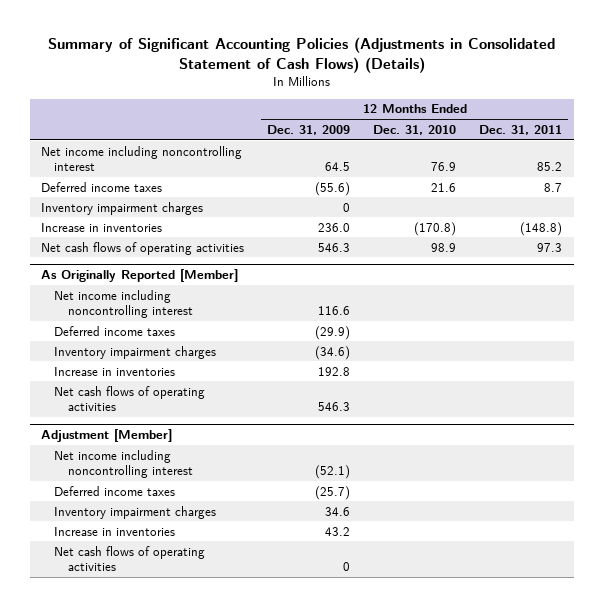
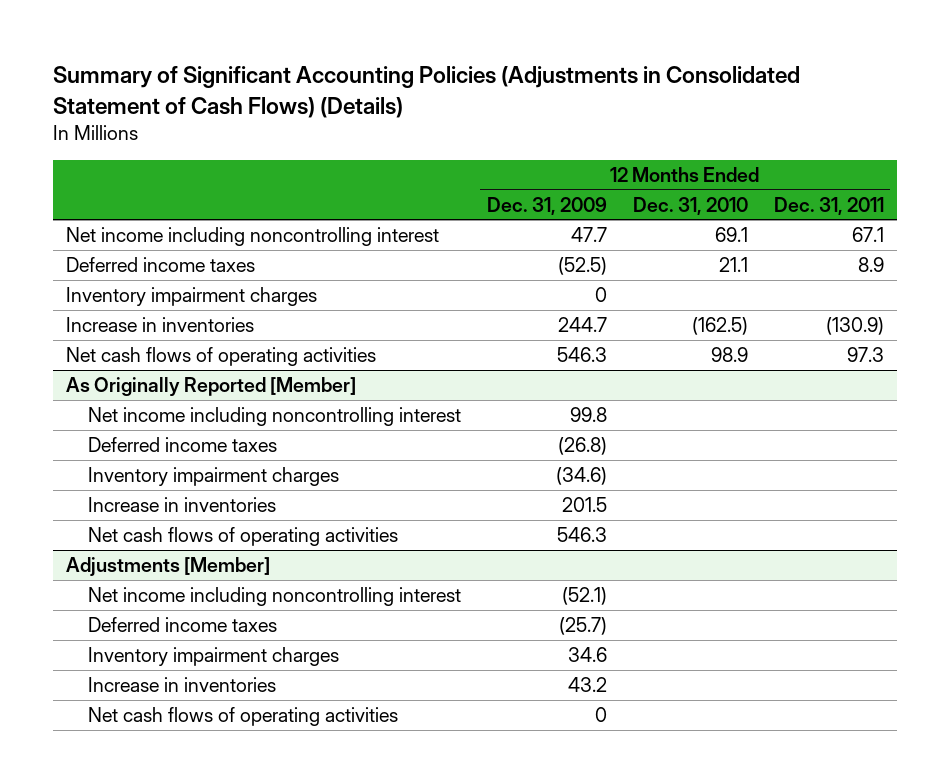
- Net income including noncontrolling interest | 64.5 | 76.9 | 85.2
- Deferred income taxes | (55.6) | 21.6 | 8.7
+ Net income including noncontrolling interest | 47.7 | 69.1 | 67.1
+ Deferred income taxes | (52.5) | 21.1 | 8.9
- Increase in inventories | 236.0 | (170.8) | (148.8)
+ Increase in inventories | 244.7 | (162.5) | (130.9)
@ As Originally Reported [Member]
- Net income including noncontrolling interest | 116.6 | |
- Deferred income taxes | (29.9) | |
+ Net income including noncontrolling interest | 99.8 | |
+ Deferred income taxes | (26.8) | |
- Increase in inventories | 192.8 | |
+ Increase in inventories | 201.5 | |
- Adjustment [Member]
+ Adjustments [Member]

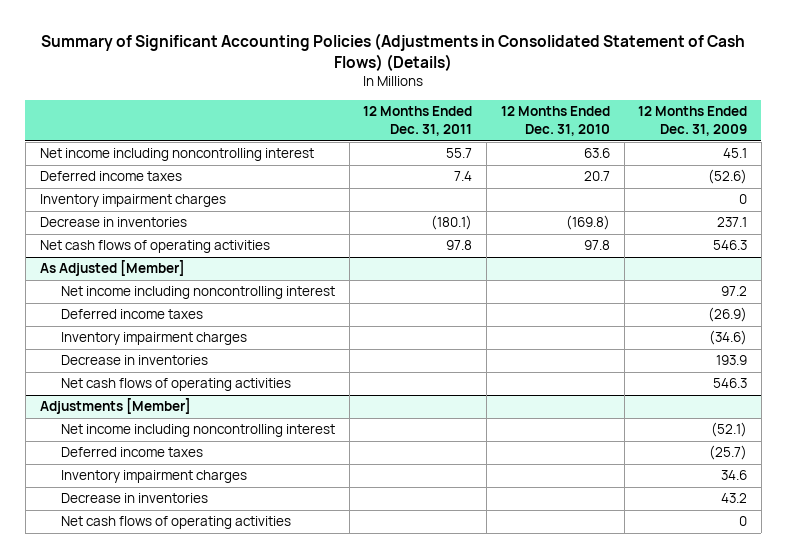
- | 12 Months Ended Dec. 31, 2009 | 12 Months Ended Dec. 31, 2010 | 12 Months Ended Dec. 31, 2011
+ | 12 Months Ended Dec. 31, 2011 | 12 Months Ended Dec. 31, 2010 | 12 Months Ended Dec. 31, 2009
- Net income including noncontrolling interest | 47.7 | 69.1 | 67.1
- Deferred income taxes | (52.5) | 21.1 | 8.9
+ Net income including noncontrolling interest | 55.7 | 63.6 | 45.1
+ Deferred income taxes | 7.4 | 20.7 | (52.6)
- Increase in inventories | 244.7 | (162.5) | (130.9)
- Net cash flows of operating activities | 546.3 | 98.9 | 97.3
- As Originally Reported [Member]
- Net income including noncontrolling interest | 99.8 | |
- Deferred income taxes | (26.8) | |
+ Decrease in inventories | (180.1) | (169.8) | 237.1
+ Net cash flows of operating activities | 97.8 | 97.8 | 546.3
+ As Adjusted [Member]
+ Net income including noncontrolling interest | | | 97.2
+ Deferred income taxes | | | (26.9)
- Increase in inventories | 201.5 | |
+ Decrease in inventories | | | 193.9
@ Adjustments [Member]
- Increase in inventories | 43.2 | |
+ Decrease in inventories | | | 43.2

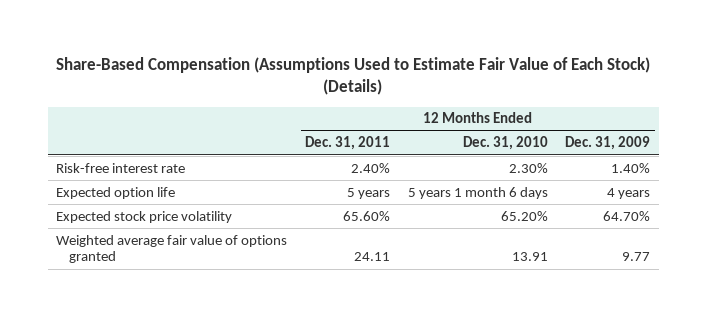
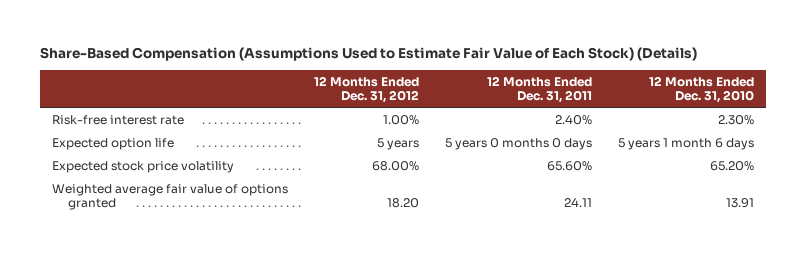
- | 12 Months Ended Dec. 31, 2011 | 12 Months Ended Dec. 31, 2010 | 12 Months Ended Dec. 31, 2009
+ | 12 Months Ended Dec. 31, 2012 | 12 Months Ended Dec. 31, 2011 | 12 Months Ended Dec. 31, 2010
- Expected option life | 5 years | 5 years 1 month 6 days | 4 years
+ Expected option life | 5 years | 5 years 0 months 0 days | 5 years 1 month 6 days

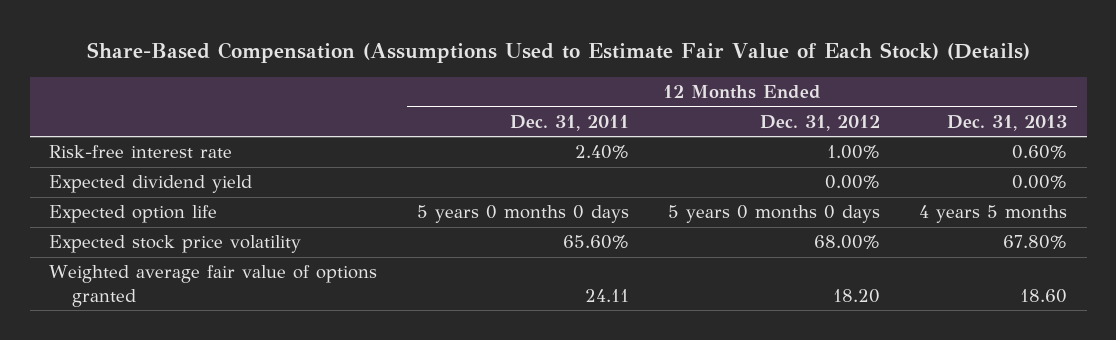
- | 12 Months Ended Dec. 31, 2012 | 12 Months Ended Dec. 31, 2011 | 12 Months Ended Dec. 31, 2010
+ | 12 Months Ended Dec. 31, 2011 | 12 Months Ended Dec. 31, 2012 | 12 Months Ended Dec. 31, 2013
- Expected option life | 5 years | 5 years 0 months 0 days | 5 years 1 month 6 days
+ Expected dividend yield | | 0.00% | 0.00%
+ Expected option life | 5 years 0 months 0 days | 5 years 0 months 0 days | 4 years 5 months

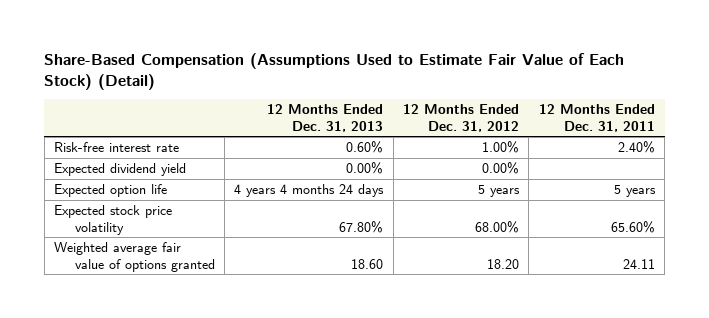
- Share-Based Compensation (Assumptions Used to Estimate Fair Value of Each Stock) (Details)
+ Share-Based Compensation (Assumptions Used to Estimate Fair Value of Each Stock) (Detail)
- | 12 Months Ended Dec. 31, 2011 | 12 Months Ended Dec. 31, 2012 | 12 Months Ended Dec. 31, 2013
+ | 12 Months Ended Dec. 31, 2013 | 12 Months Ended Dec. 31, 2012 | 12 Months Ended Dec. 31, 2011
- Expected option life | 5 years 0 months 0 days | 5 years 0 months 0 days | 4 years 5 months
+ Expected option life | 4 years 4 months 24 days | 5 years | 5 years

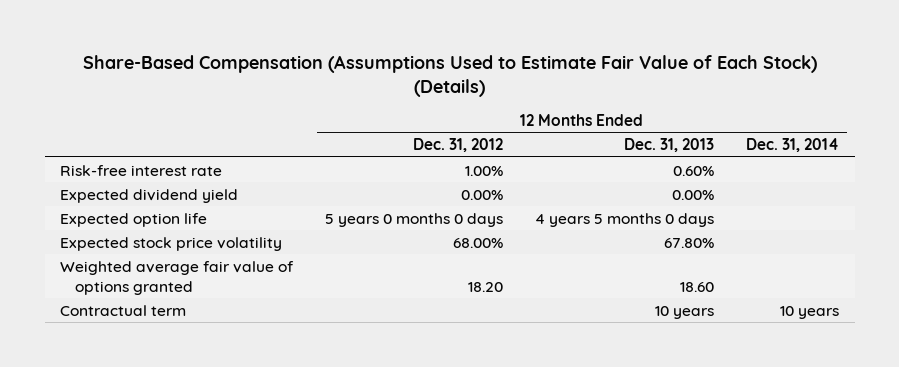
- Share-Based Compensation (Assumptions Used to Estimate Fair Value of Each Stock) (Detail)
+ Share-Based Compensation (Assumptions Used to Estimate Fair Value of Each Stock) (Details)
- | 12 Months Ended Dec. 31, 2013 | 12 Months Ended Dec. 31, 2012 | 12 Months Ended Dec. 31, 2011
+ | 12 Months Ended Dec. 31, 2012 | 12 Months Ended Dec. 31, 2013 | 12 Months Ended Dec. 31, 2014
- Expected option life | 4 years 4 months 24 days | 5 years | 5 years
+ Expected option life | 5 years 0 months 0 days | 4 years 5 months 0 days |
+ Contractual term | | 10 years | 10 years

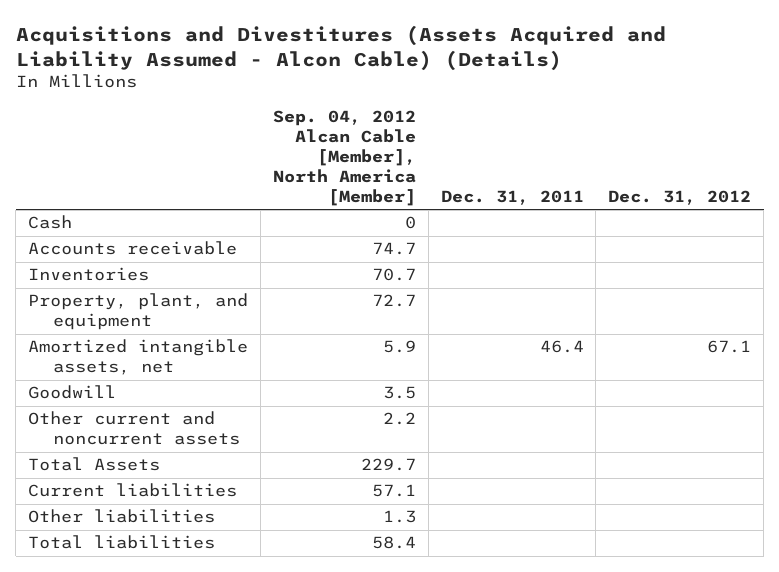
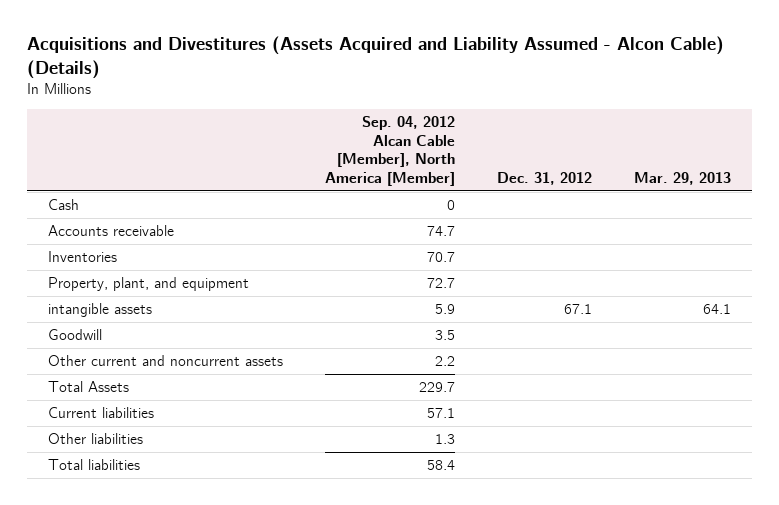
- | Sep. 04, 2012 Alcan Cable [Member], North America [Member] | Dec. 31, 2011 | Dec. 31, 2012
+ | Sep. 04, 2012 Alcan Cable [Member], North America [Member] | Dec. 31, 2012 | Mar. 29, 2013
- Amortized intangible assets, net | 5.9 | 46.4 | 67.1
+ intangible assets | 5.9 | 67.1 | 64.1

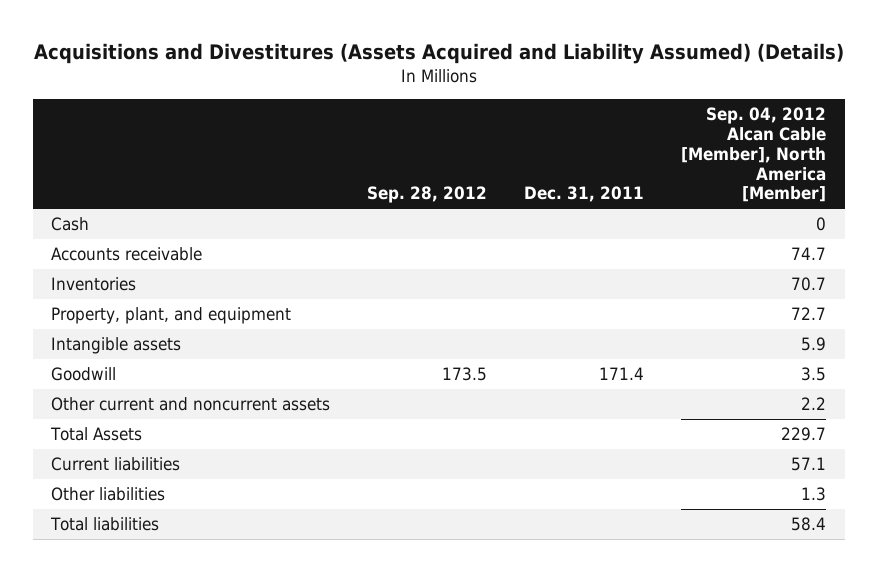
- Acquisitions and Divestitures (Assets Acquired and Liability Assumed - Alcon Cable) (Details)
+ Acquisitions and Divestitures (Assets Acquired and Liability Assumed) (Details)
- | Sep. 04, 2012 Alcan Cable [Member], North America [Member] | Dec. 31, 2012 | Mar. 29, 2013
+ | Sep. 28, 2012 | Dec. 31, 2011 | Sep. 04, 2012 Alcan Cable [Member], North America [Member]
- intangible assets | 5.9 | 67.1 | 64.1
+ Intangible assets | | | 5.9

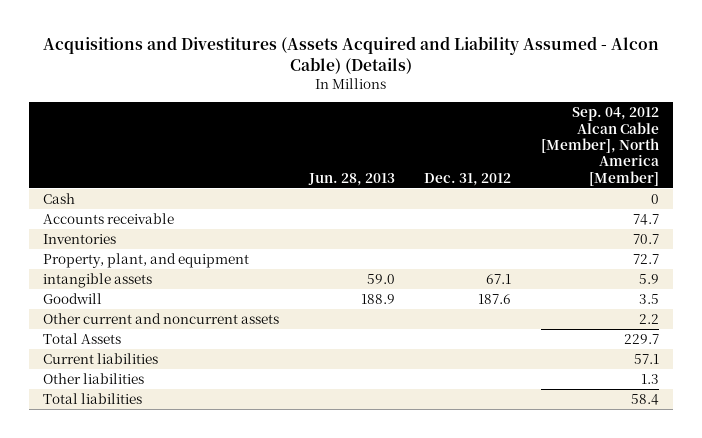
- Acquisitions and Divestitures (Assets Acquired and Liability Assumed) (Details)
+ Acquisitions and Divestitures (Assets Acquired and Liability Assumed - Alcon Cable) (Details)
- | Sep. 28, 2012 | Dec. 31, 2011 | Sep. 04, 2012 Alcan Cable [Member], North America [Member]
+ | Jun. 28, 2013 | Dec. 31, 2012 | Sep. 04, 2012 Alcan Cable [Member], North America [Member]
- Intangible assets | | | 5.9
+ intangible assets | 59.0 | 67.1 | 5.9

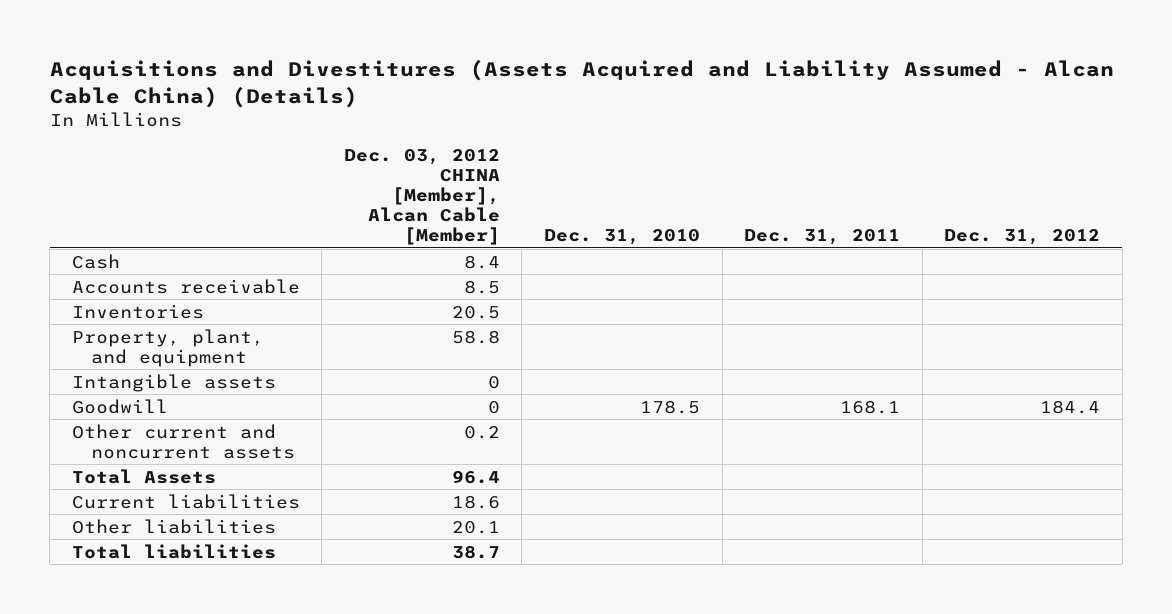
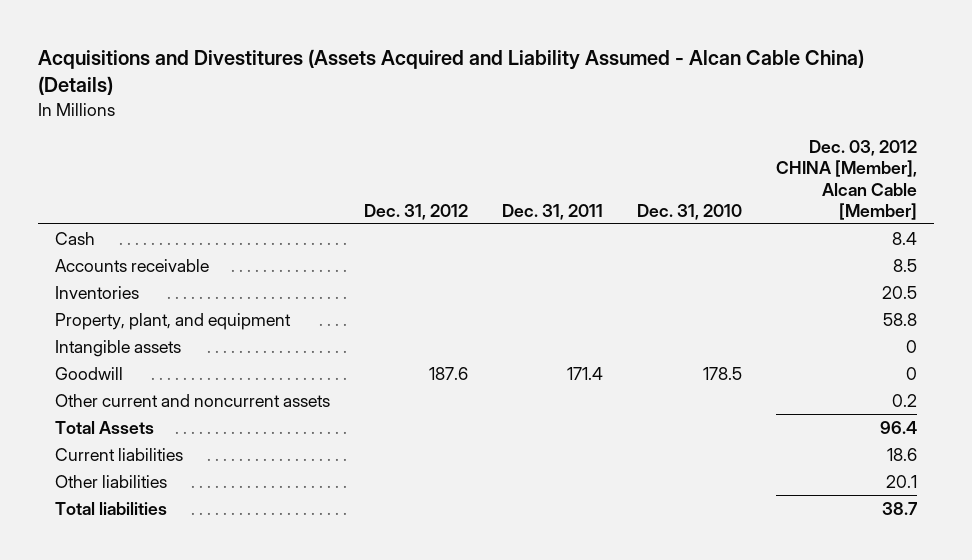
- | Dec. 03, 2012 CHINA [Member], Alcan Cable [Member] | Dec. 31, 2010 | Dec. 31, 2011 | Dec. 31, 2012
+ | Dec. 31, 2012 | Dec. 31, 2011 | Dec. 31, 2010 | Dec. 03, 2012 CHINA [Member], Alcan Cable [Member]
- Goodwill | 0 | 178.5 | 168.1 | 184.4
+ Goodwill | 187.6 | 171.4 | 178.5 | 0

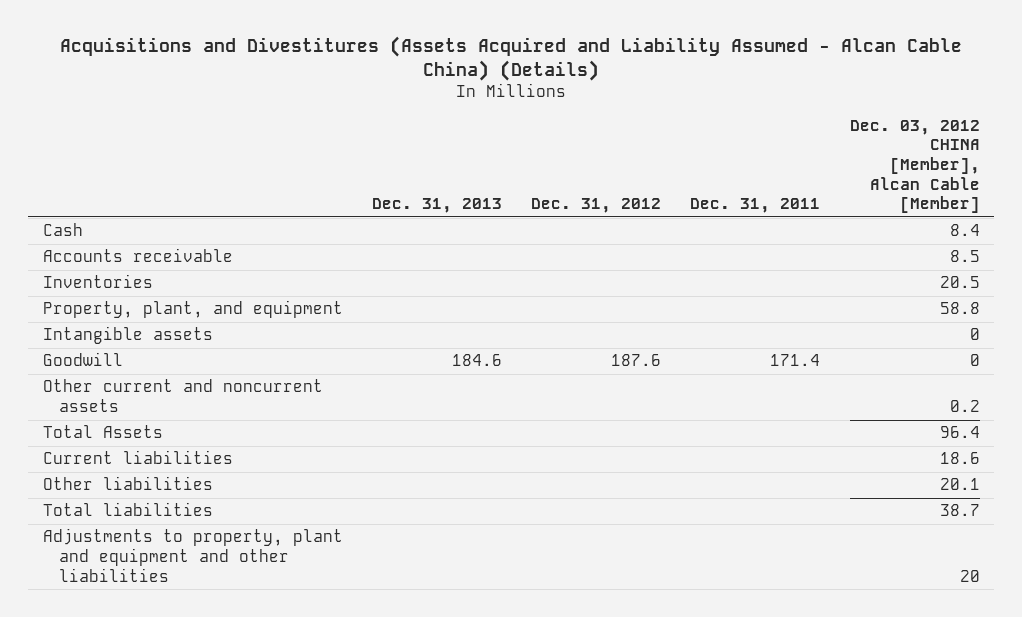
- | Dec. 31, 2012 | Dec. 31, 2011 | Dec. 31, 2010 | Dec. 03, 2012 CHINA [Member], Alcan Cable [Member]
+ | Dec. 31, 2013 | Dec. 31, 2012 | Dec. 31, 2011 | Dec. 03, 2012 CHINA [Member], Alcan Cable [Member]
+ Adjustments to property, plant and equipment and other liabilities | | | | 20

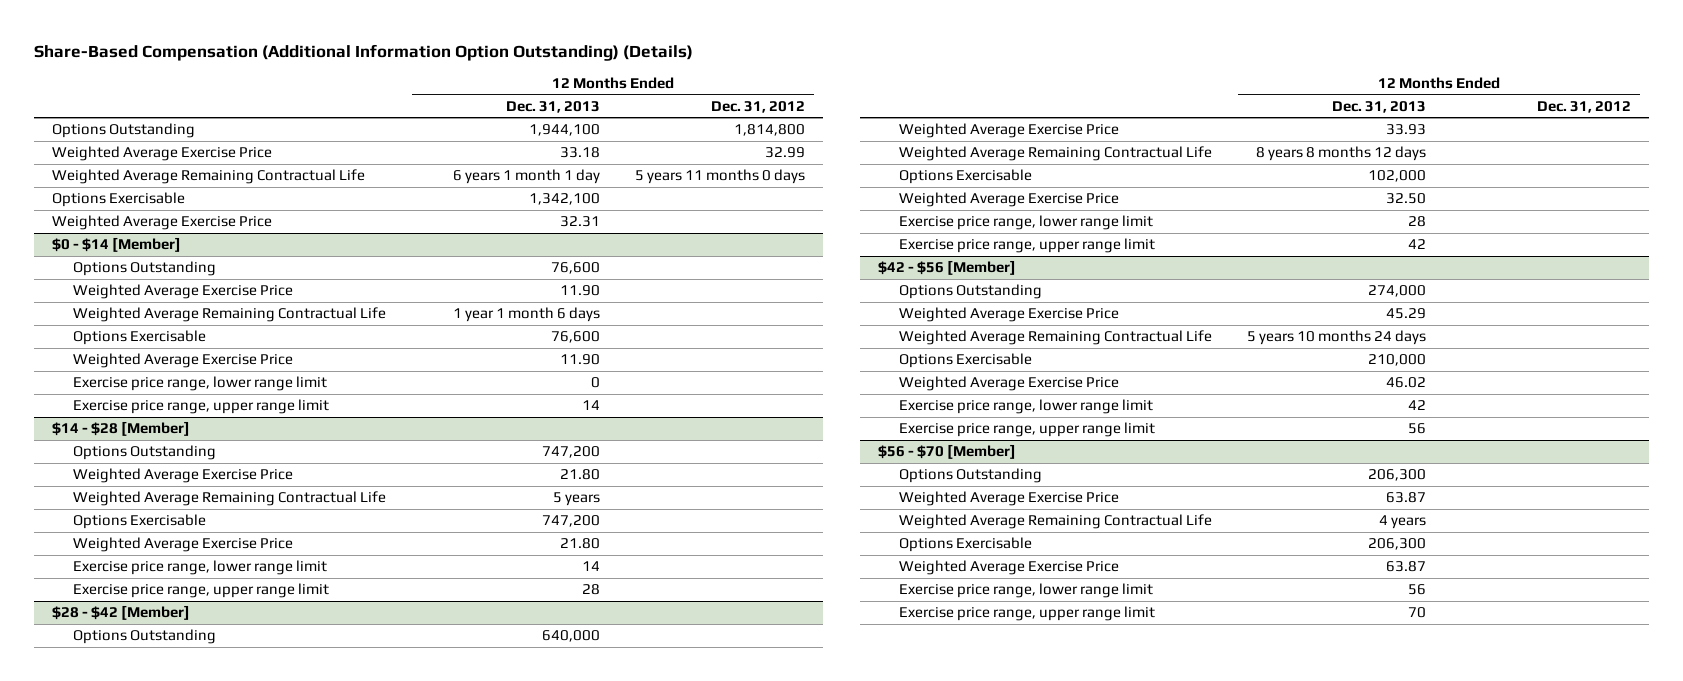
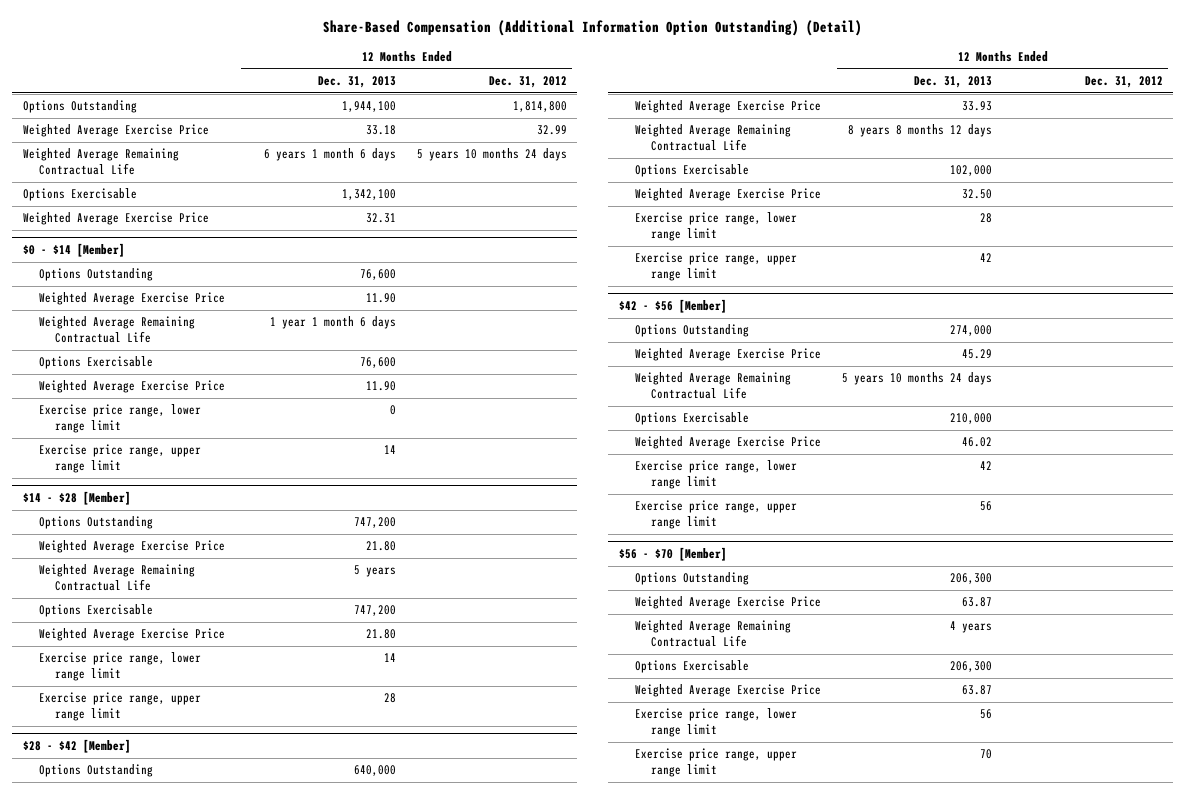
- Share-Based Compensation (Additional Information Option Outstanding) (Details)
+ Share-Based Compensation (Additional Information Option Outstanding) (Detail)
- Weighted Average Remaining Contractual Life | 6 years 1 month 1 day | 5 years 11 months 0 days
+ Weighted Average Remaining Contractual Life | 6 years 1 month 6 days | 5 years 10 months 24 days

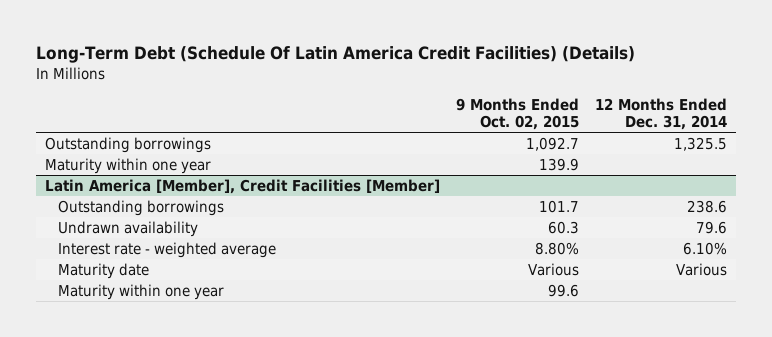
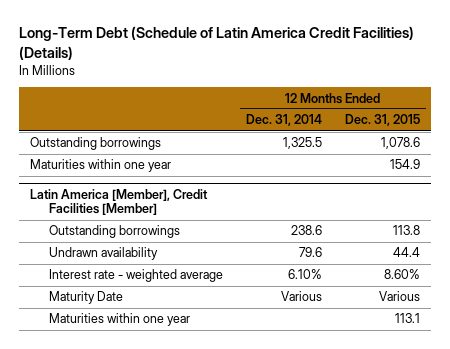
- Long-Term Debt (Schedule Of Latin America Credit Facilities) (Details)
+ Long-Term Debt (Schedule of Latin America Credit Facilities) (Details)
- | 9 Months Ended Oct. 02, 2015 | 12 Months Ended Dec. 31, 2014
+ | 12 Months Ended Dec. 31, 2014 | 12 Months Ended Dec. 31, 2015
- Maturity within one year | 139.9 |
+ Maturities within one year | | 154.9
@ Latin America [Member], Credit Facilities [Member]
- Maturity date | Various | Various
- Maturity within one year | 99.6 |
+ Maturity Date | Various | Various
+ Maturities within one year | | 113.1

